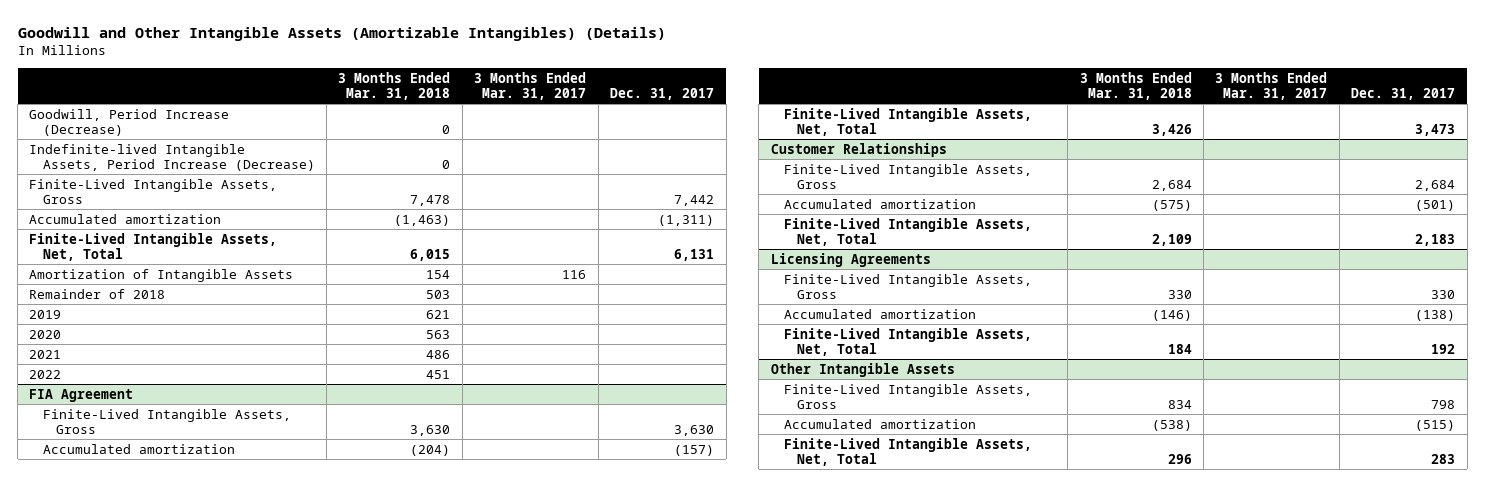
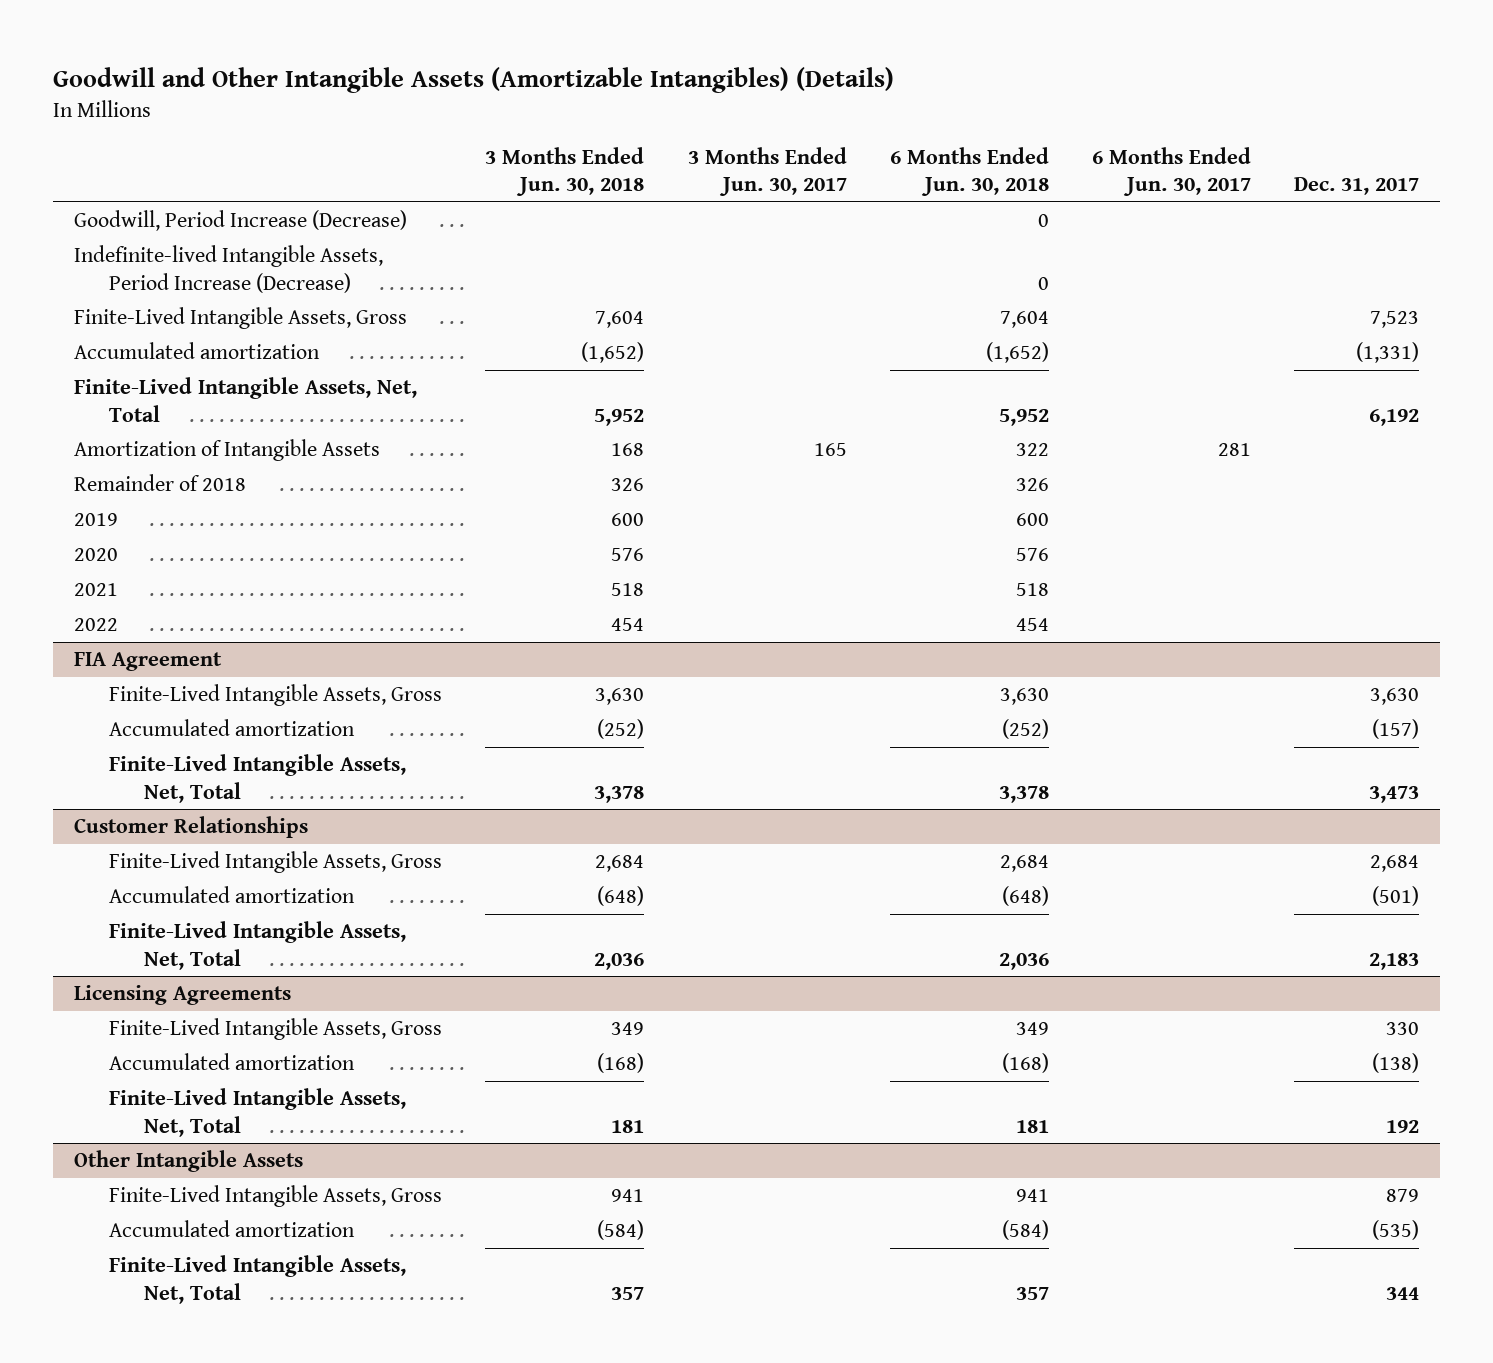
- | 3 Months Ended Mar. 31, 2018 | 3 Months Ended Mar. 31, 2017 | Dec. 31, 2017
+ | 3 Months Ended Jun. 30, 2018 | 3 Months Ended Jun. 30, 2017 | 6 Months Ended Jun. 30, 2018 | 6 Months Ended Jun. 30, 2017 | Dec. 31, 2017
- Finite-Lived Intangible Assets, Gross | 7,478 | | 7,442
- Accumulated amortization | (1,463) | | (1,311)
- Finite-Lived Intangible Assets, Net, Total | 6,015 | | 6,131
+ Finite-Lived Intangible Assets, Gross | 7,604 | | 7,604 | | 7,523
+ Accumulated amortization | (1,652) | | (1,652) | | (1,331)
+ Finite-Lived Intangible Assets, Net, Total | 5,952 | | 5,952 | | 6,192
@ Other Intangible Assets
- Finite-Lived Intangible Assets, Gross | 834 | | 798
- Accumulated amortization | (538) | | (515)
- Finite-Lived Intangible Assets, Net, Total | 296 | | 283
+ Finite-Lived Intangible Assets, Gross | 941 | | 941 | | 879
+ Accumulated amortization | (584) | | (584) | | (535)
+ Finite-Lived Intangible Assets, Net, Total | 357 | | 357 | | 344

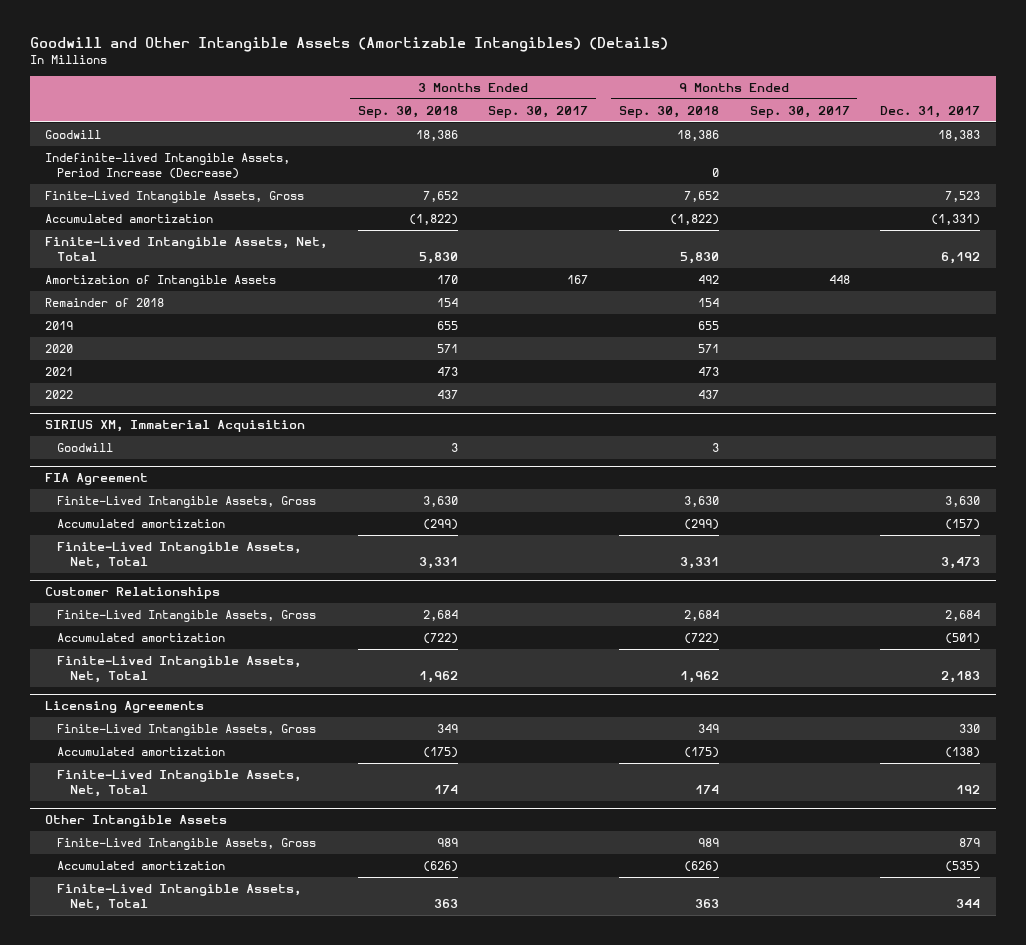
- | 3 Months Ended Jun. 30, 2018 | 3 Months Ended Jun. 30, 2017 | 6 Months Ended Jun. 30, 2018 | 6 Months Ended Jun. 30, 2017 | Dec. 31, 2017
+ | 3 Months Ended Sep. 30, 2018 | 3 Months Ended Sep. 30, 2017 | 9 Months Ended Sep. 30, 2018 | 9 Months Ended Sep. 30, 2017 | Dec. 31, 2017
- Goodwill, Period Increase (Decrease) | | | 0 | |
+ Goodwill | 18,386 | | 18,386 | | 18,383
+ SIRIUS XM, Immaterial Acquisition
+ Goodwill | 3 | | 3 | |

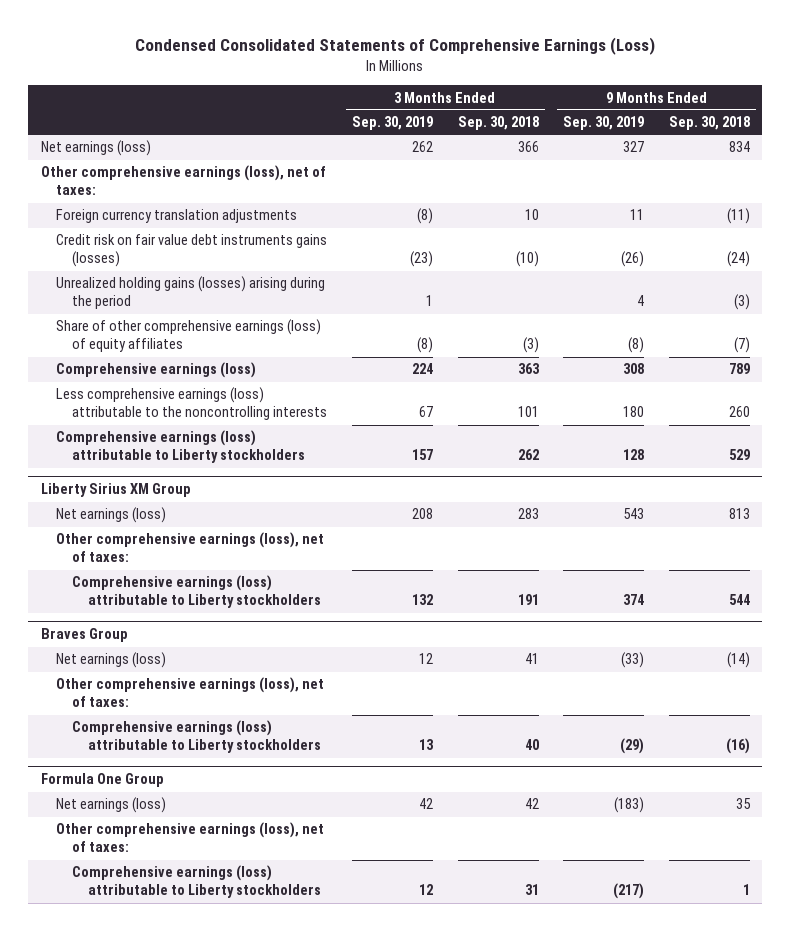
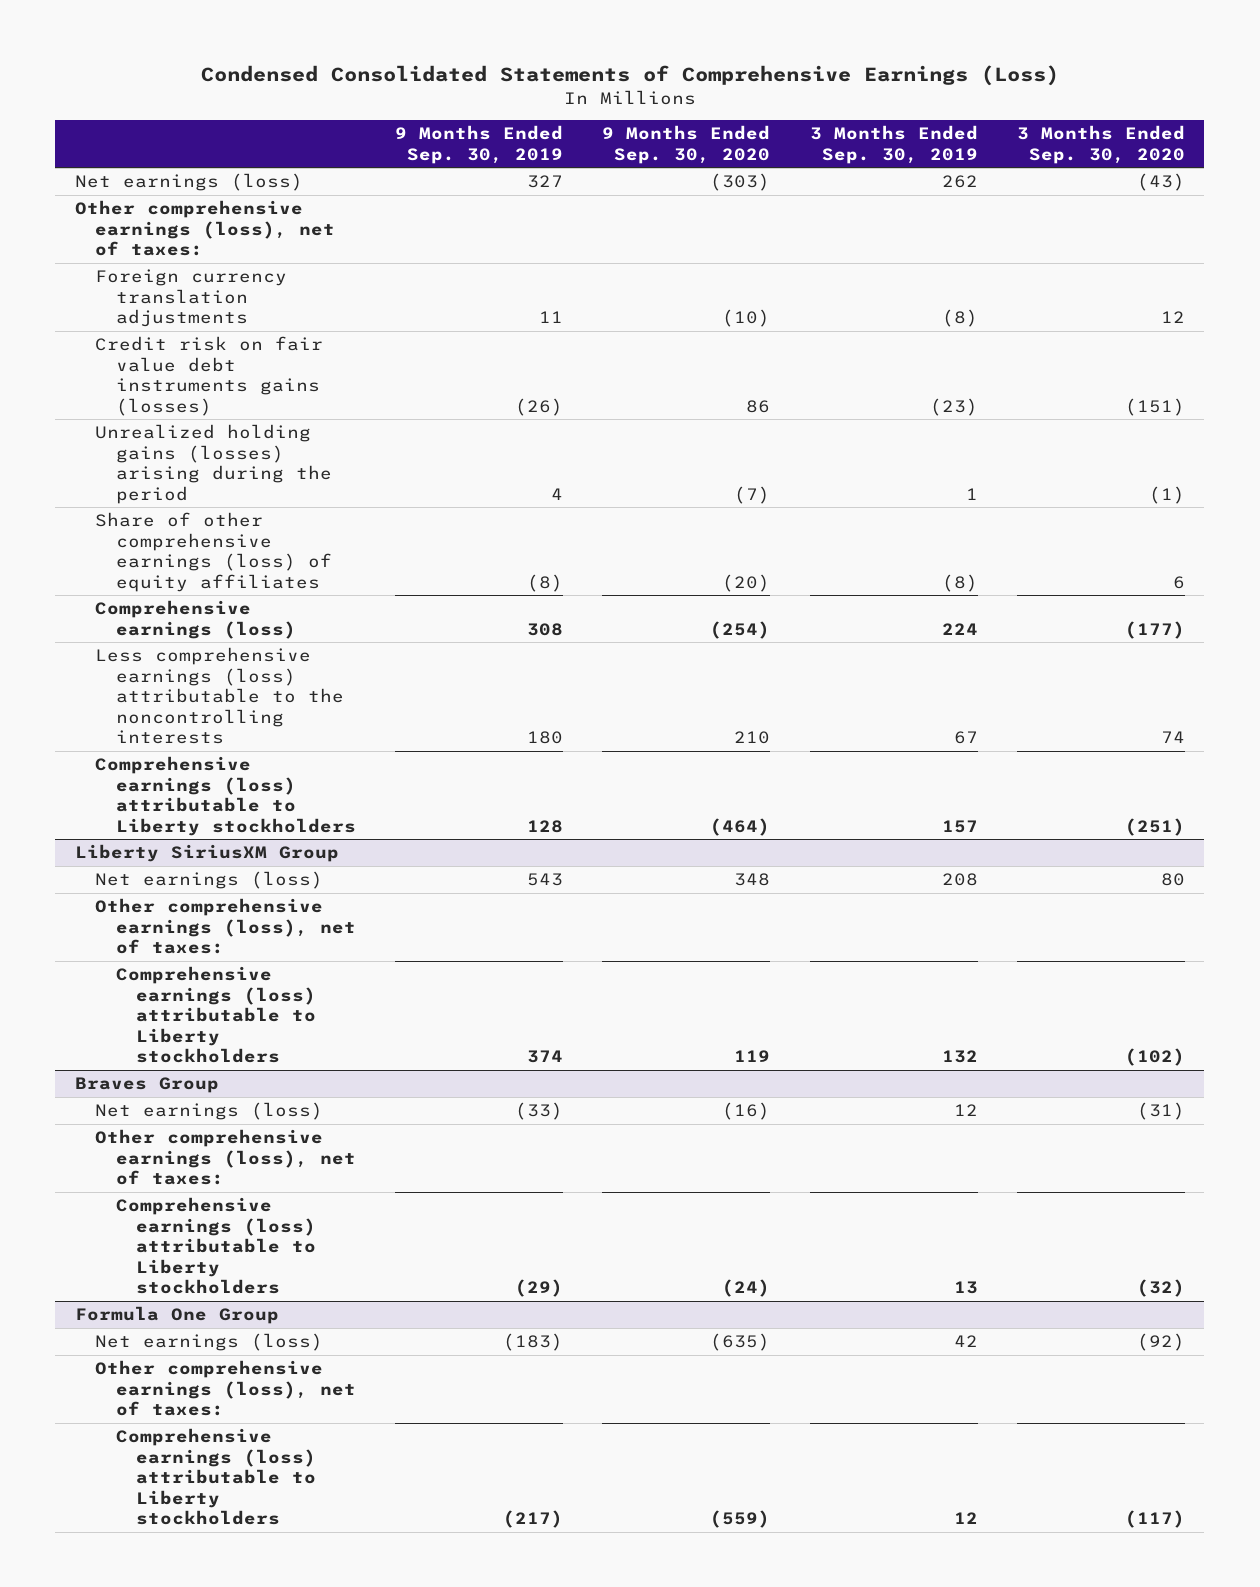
- | 3 Months Ended Sep. 30, 2019 | 3 Months Ended Sep. 30, 2018 | 9 Months Ended Sep. 30, 2019 | 9 Months Ended Sep. 30, 2018
+ | 9 Months Ended Sep. 30, 2019 | 9 Months Ended Sep. 30, 2020 | 3 Months Ended Sep. 30, 2019 | 3 Months Ended Sep. 30, 2020
- Liberty Sirius XM Group
+ Liberty SiriusXM Group

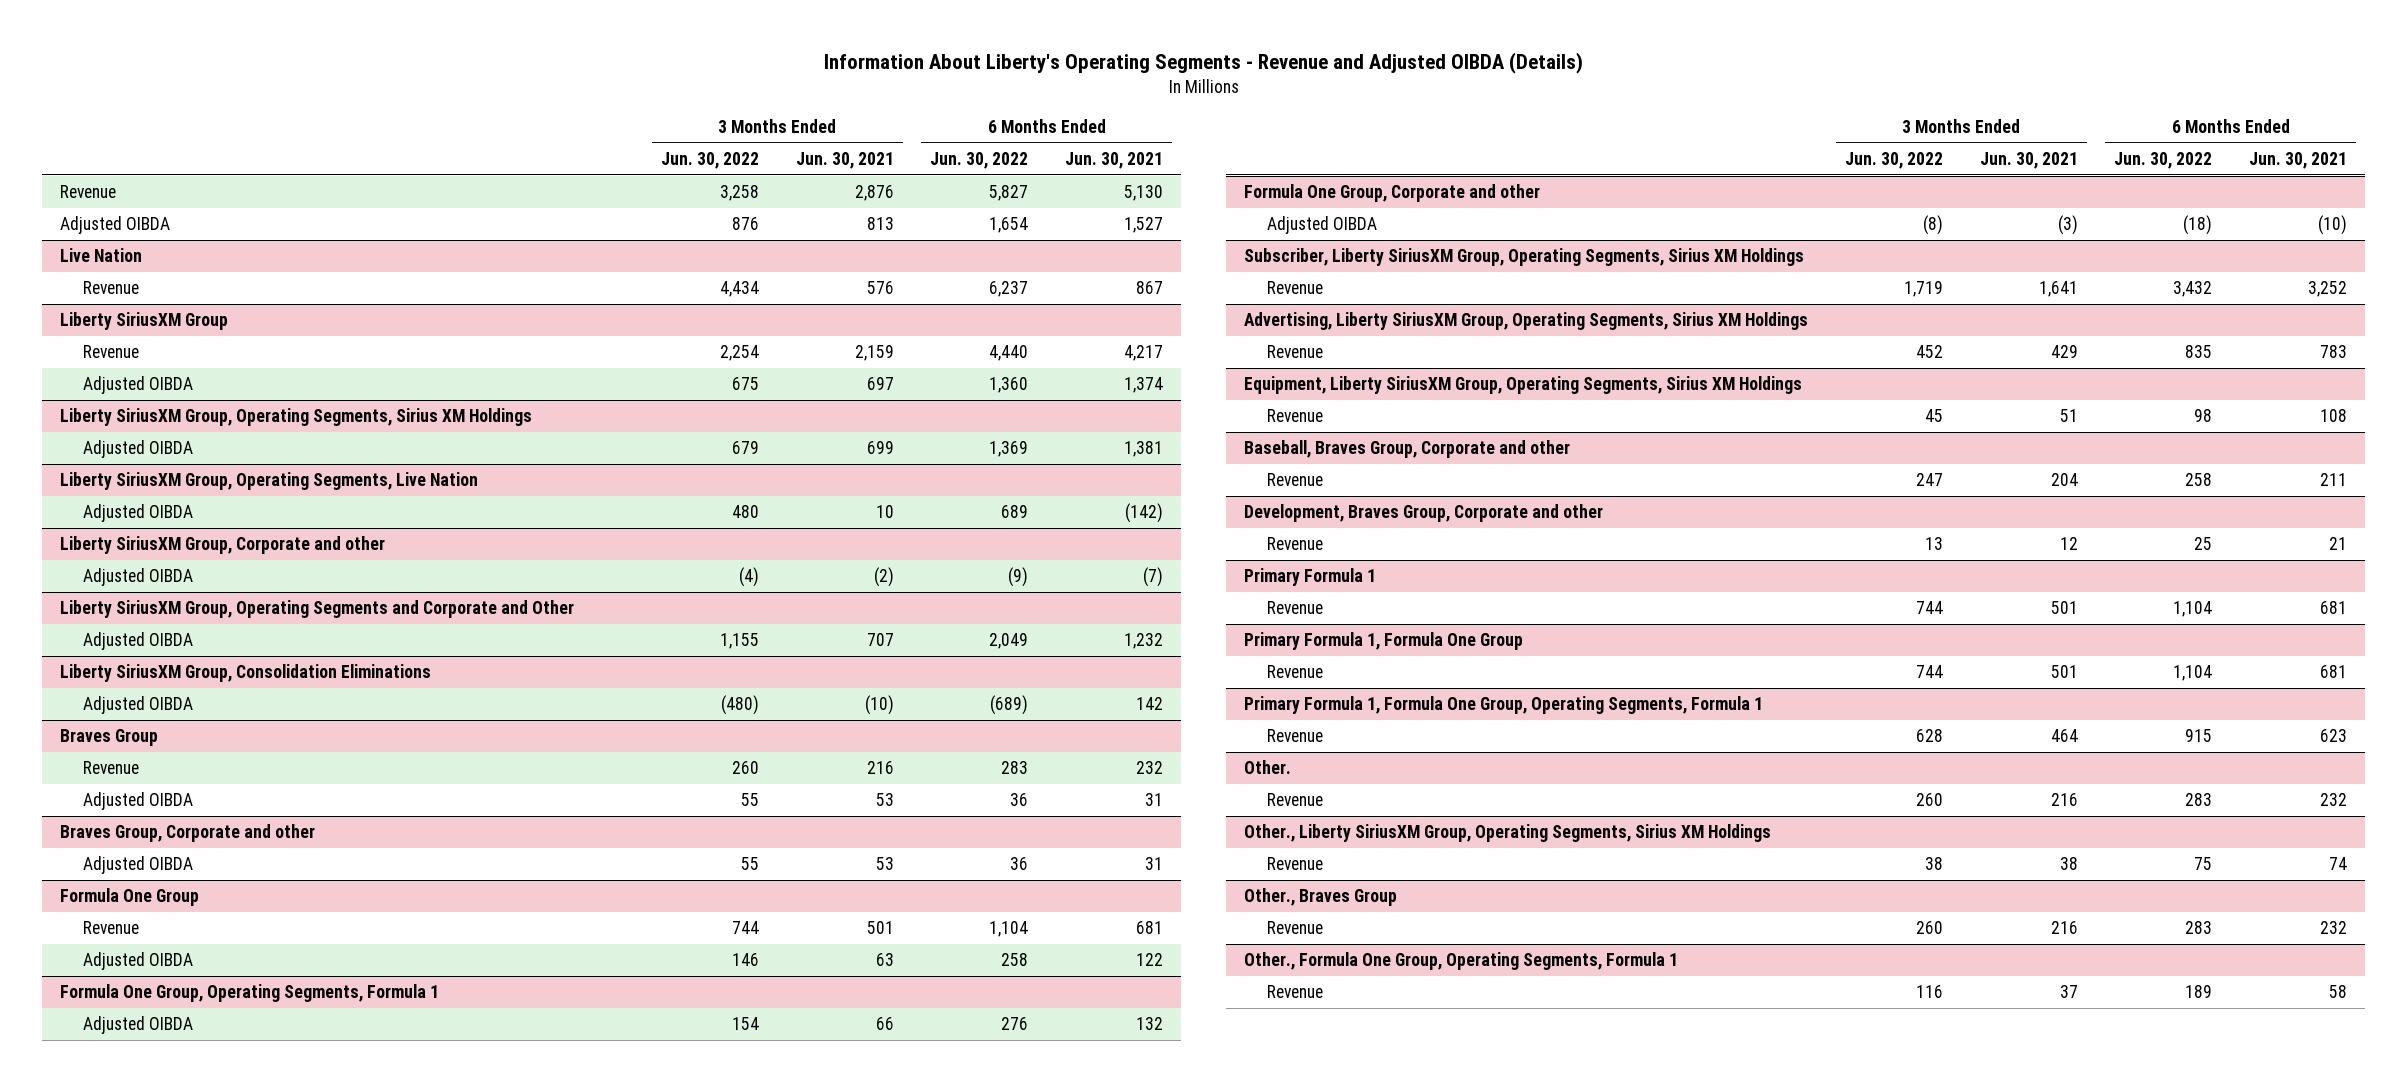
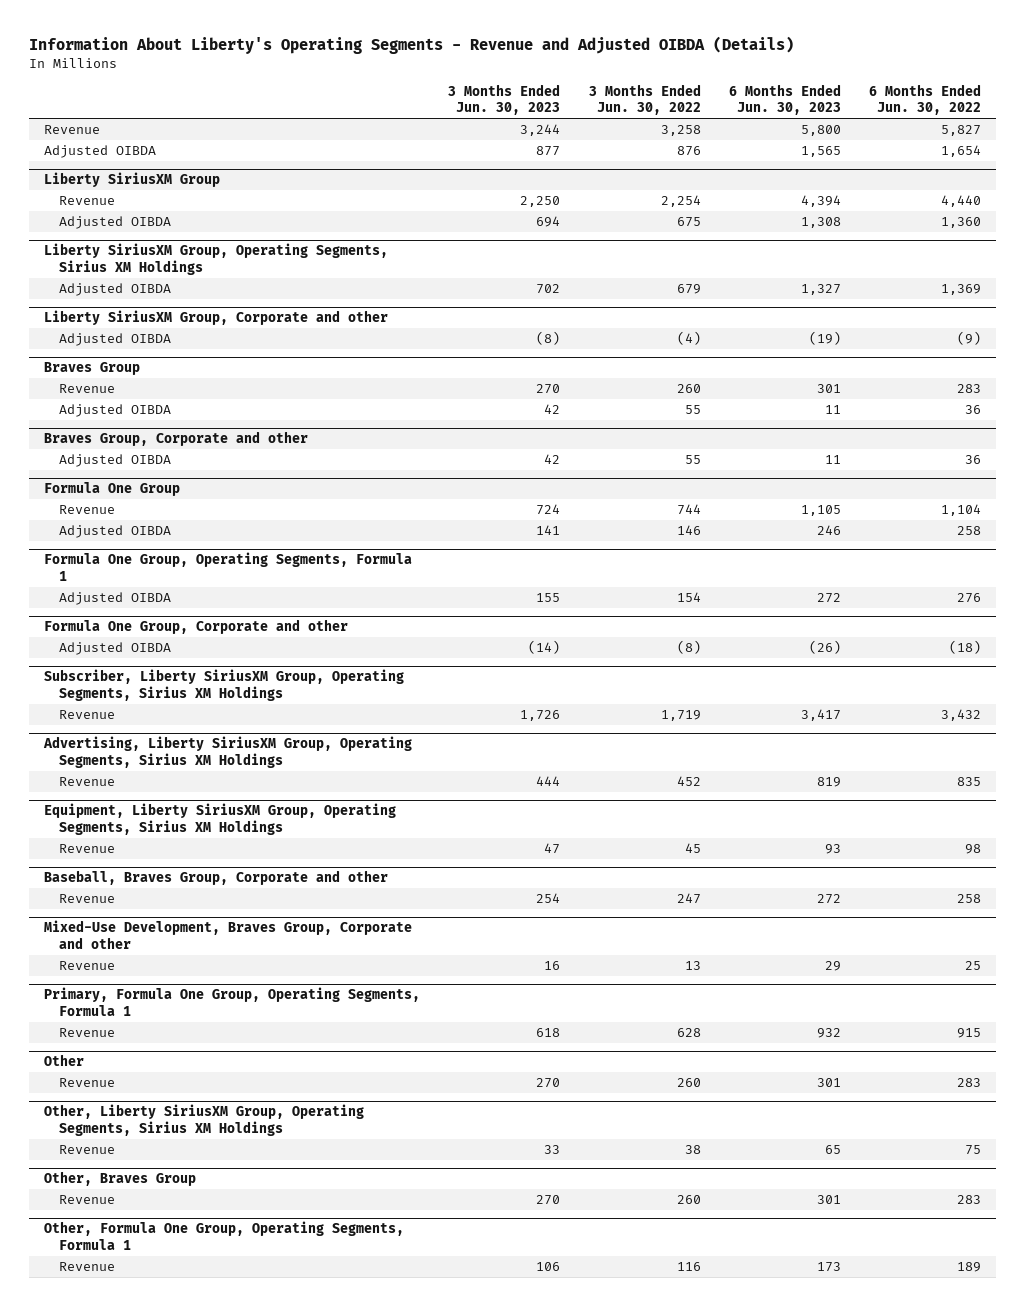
- | 3 Months Ended Jun. 30, 2022 | 3 Months Ended Jun. 30, 2021 | 6 Months Ended Jun. 30, 2022 | 6 Months Ended Jun. 30, 2021
+ | 3 Months Ended Jun. 30, 2023 | 3 Months Ended Jun. 30, 2022 | 6 Months Ended Jun. 30, 2023 | 6 Months Ended Jun. 30, 2022
- Live Nation
- Revenue | 4,434 | 576 | 6,237 | 867
- Liberty SiriusXM Group, Operating Segments, Live Nation
- Adjusted OIBDA | 480 | 10 | 689 | (142)
- Liberty SiriusXM Group, Operating Segments and Corporate and Other
- Adjusted OIBDA | 1,155 | 707 | 2,049 | 1,232
- Liberty SiriusXM Group, Consolidation Eliminations
- Adjusted OIBDA | (480) | (10) | (689) | 142
- Development, Braves Group, Corporate and other
+ Mixed-Use Development, Braves Group, Corporate and other
- Primary Formula 1
- Revenue | 744 | 501 | 1,104 | 681
- Primary Formula 1, Formula One Group
- Revenue | 744 | 501 | 1,104 | 681
- Primary Formula 1, Formula One Group, Operating Segments, Formula 1
+ Primary, Formula One Group, Operating Segments, Formula 1
- Other.
+ Other
- Other., Liberty SiriusXM Group, Operating Segments, Sirius XM Holdings
+ Other, Liberty SiriusXM Group, Operating Segments, Sirius XM Holdings
- Other., Braves Group
+ Other, Braves Group
- Other., Formula One Group, Operating Segments, Formula 1
+ Other, Formula One Group, Operating Segments, Formula 1

